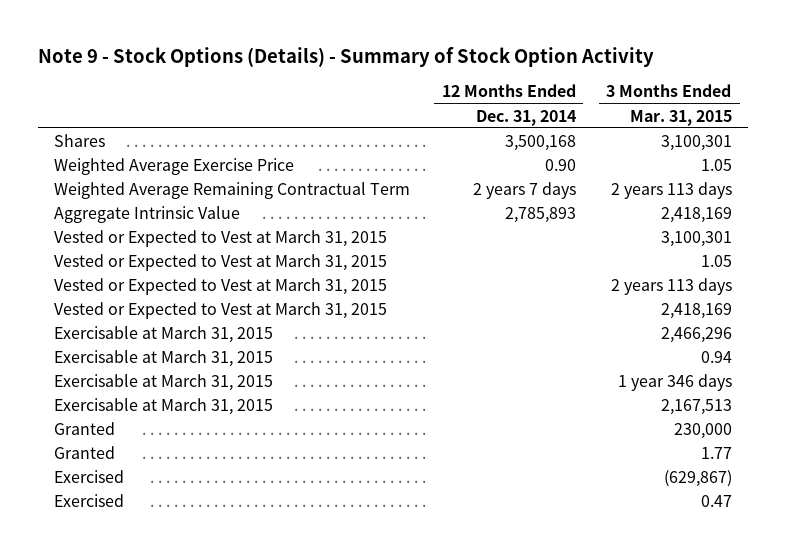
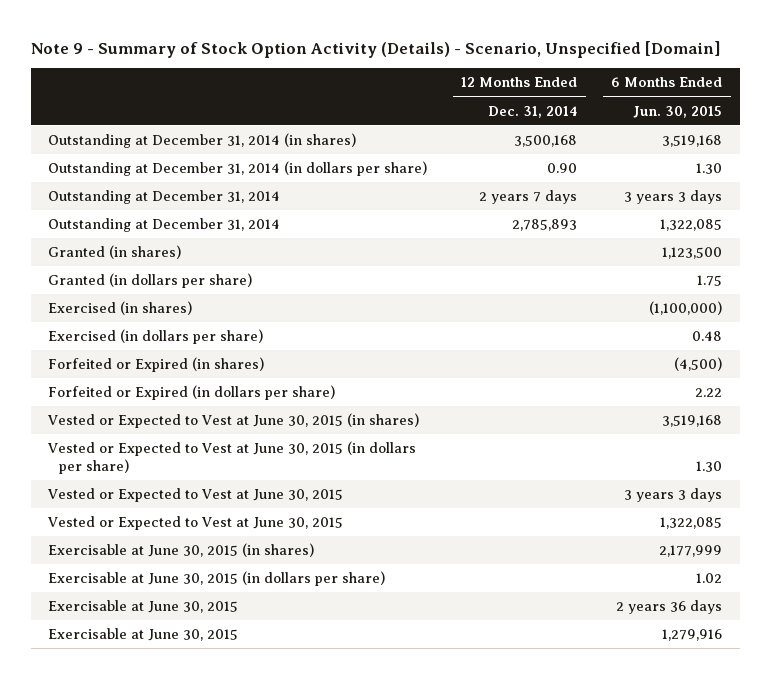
- Note 9 - Stock Options (Details) - Summary of Stock Option Activity
+ Note 9 - Summary of Stock Option Activity (Details) - Scenario, Unspecified [Domain]
- | 12 Months Ended Dec. 31, 2014 | 3 Months Ended Mar. 31, 2015
+ | 12 Months Ended Dec. 31, 2014 | 6 Months Ended Jun. 30, 2015
- Shares | 3,500,168 | 3,100,301
- Weighted Average Exercise Price | 0.90 | 1.05
- Weighted Average Remaining Contractual Term | 2 years 7 days | 2 years 113 days
- Aggregate Intrinsic Value | 2,785,893 | 2,418,169
- Vested or Expected to Vest at March 31, 2015 | | 3,100,301
- Vested or Expected to Vest at March 31, 2015 | | 1.05
- Vested or Expected to Vest at March 31, 2015 | | 2 years 113 days
- Vested or Expected to Vest at March 31, 2015 | | 2,418,169
- Exercisable at March 31, 2015 | | 2,466,296
- Exercisable at March 31, 2015 | | 0.94
- Exercisable at March 31, 2015 | | 1 year 346 days
- Exercisable at March 31, 2015 | | 2,167,513
- Granted | | 230,000
- Granted | | 1.77
- Exercised | | (629,867)
- Exercised | | 0.47
+ Outstanding at December 31, 2014 (in shares) | 3,500,168 | 3,519,168
+ Outstanding at December 31, 2014 (in dollars per share) | 0.90 | 1.30
+ Outstanding at December 31, 2014 | 2 years 7 days | 3 years 3 days
+ Outstanding at December 31, 2014 | 2,785,893 | 1,322,085
+ Granted (in shares) | | 1,123,500
+ Granted (in dollars per share) | | 1.75
+ Exercised (in shares) | | (1,100,000)
+ Exercised (in dollars per share) | | 0.48
+ Forfeited or Expired (in shares) | | (4,500)
+ Forfeited or Expired (in dollars per share) | | 2.22
+ Vested or Expected to Vest at June 30, 2015 (in shares) | | 3,519,168
+ Vested or Expected to Vest at June 30, 2015 (in dollars per share) | | 1.30
+ Vested or Expected to Vest at June 30, 2015 | | 3 years 3 days
+ Vested or Expected to Vest at June 30, 2015 | | 1,322,085
+ Exercisable at June 30, 2015 (in shares) | | 2,177,999
+ Exercisable at June 30, 2015 (in dollars per share) | | 1.02
+ Exercisable at June 30, 2015 | | 2 years 36 days
+ Exercisable at June 30, 2015 | | 1,279,916

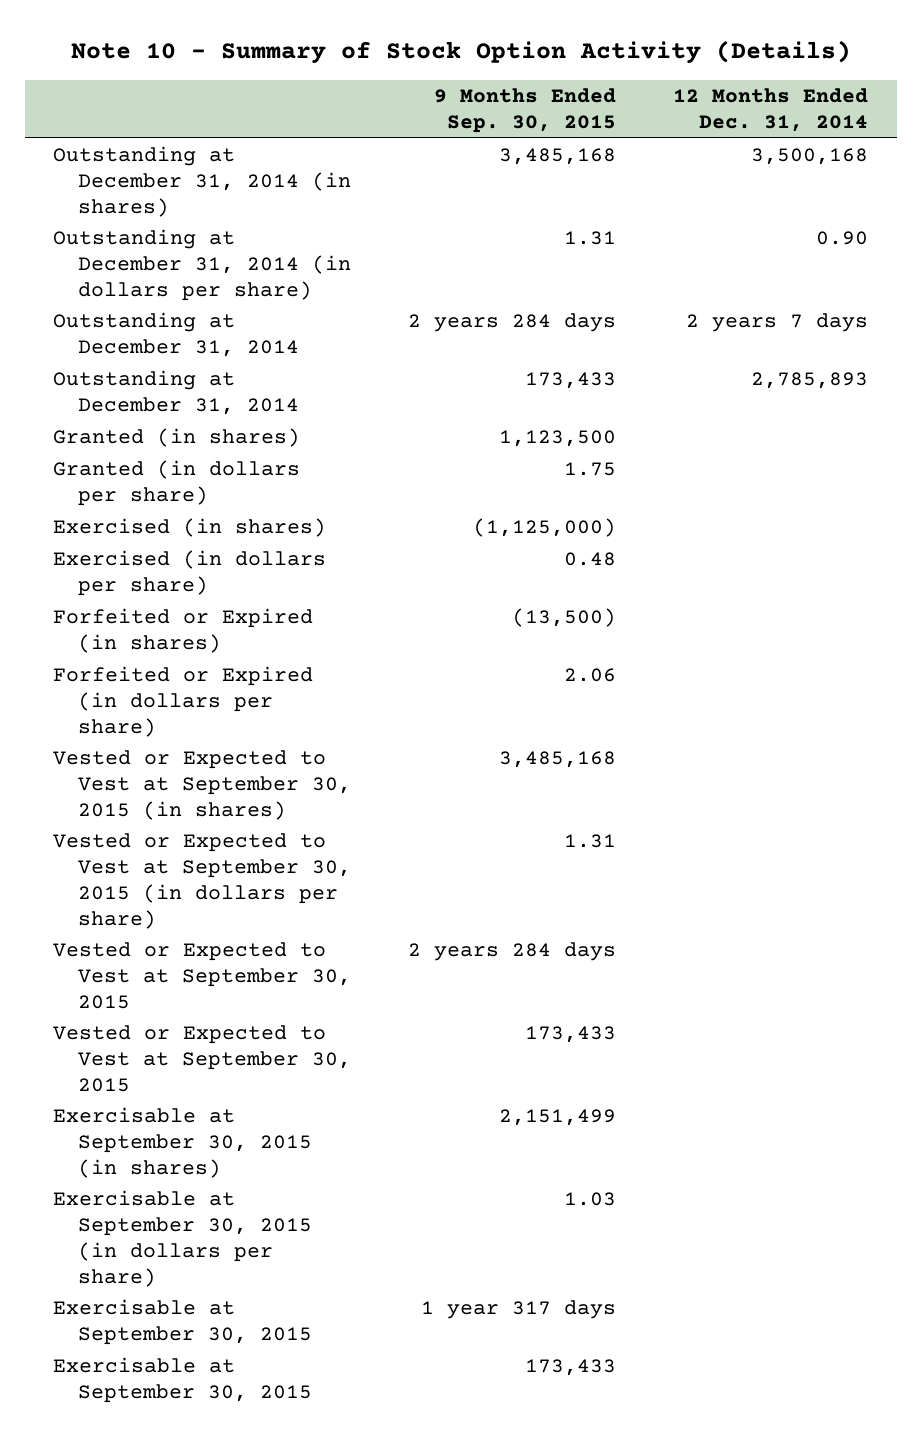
- Note 9 - Summary of Stock Option Activity (Details) - Scenario, Unspecified [Domain]
+ Note 10 - Summary of Stock Option Activity (Details)
- | 12 Months Ended Dec. 31, 2014 | 6 Months Ended Jun. 30, 2015
+ | 9 Months Ended Sep. 30, 2015 | 12 Months Ended Dec. 31, 2014
- Vested or Expected to Vest at June 30, 2015 (in shares) | | 3,519,168
- Vested or Expected to Vest at June 30, 2015 (in dollars per share) | | 1.30
- Vested or Expected to Vest at June 30, 2015 | | 3 years 3 days
- Vested or Expected to Vest at June 30, 2015 | | 1,322,085
- Exercisable at June 30, 2015 (in shares) | | 2,177,999
- Exercisable at June 30, 2015 (in dollars per share) | | 1.02
- Exercisable at June 30, 2015 | | 2 years 36 days
- Exercisable at June 30, 2015 | | 1,279,916
+ Vested or Expected to Vest at September 30, 2015 (in shares) | 3,485,168 |
+ Vested or Expected to Vest at September 30, 2015 (in dollars per share) | 1.31 |
+ Vested or Expected to Vest at September 30, 2015 | 2 years 284 days |
+ Vested or Expected to Vest at September 30, 2015 | 173,433 |
+ Exercisable at September 30, 2015 (in shares) | 2,151,499 |
+ Exercisable at September 30, 2015 (in dollars per share) | 1.03 |
+ Exercisable at September 30, 2015 | 1 year 317 days |
+ Exercisable at September 30, 2015 | 173,433 |

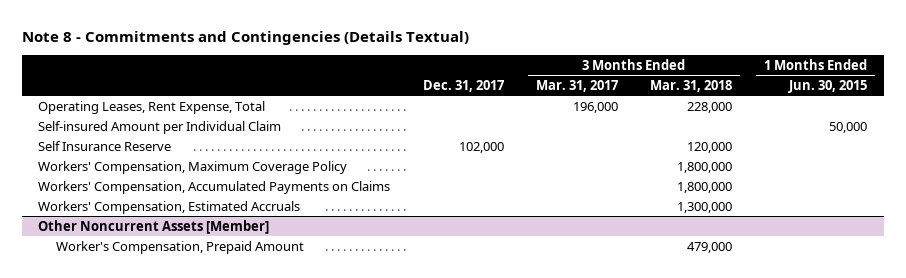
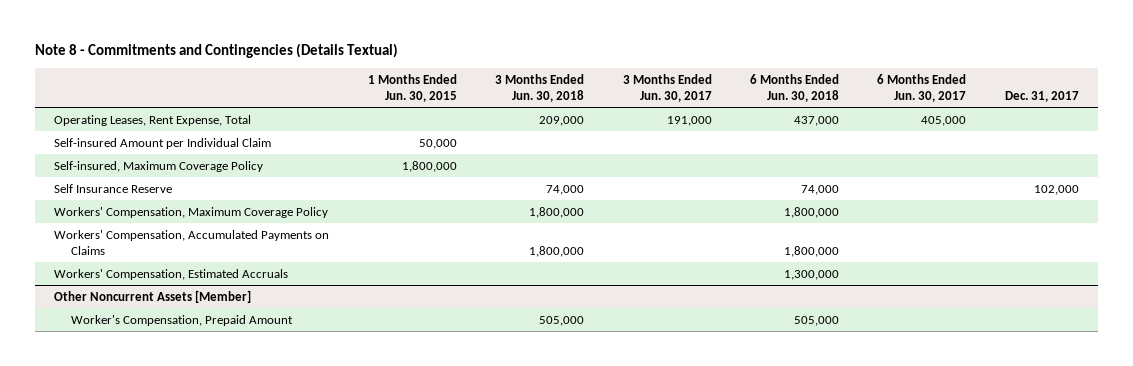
- | Dec. 31, 2017 | 3 Months Ended Mar. 31, 2017 | 3 Months Ended Mar. 31, 2018 | 1 Months Ended Jun. 30, 2015
+ | 1 Months Ended Jun. 30, 2015 | 3 Months Ended Jun. 30, 2018 | 3 Months Ended Jun. 30, 2017 | 6 Months Ended Jun. 30, 2018 | 6 Months Ended Jun. 30, 2017 | Dec. 31, 2017
+ Self-insured, Maximum Coverage Policy | 1,800,000 | | | | |

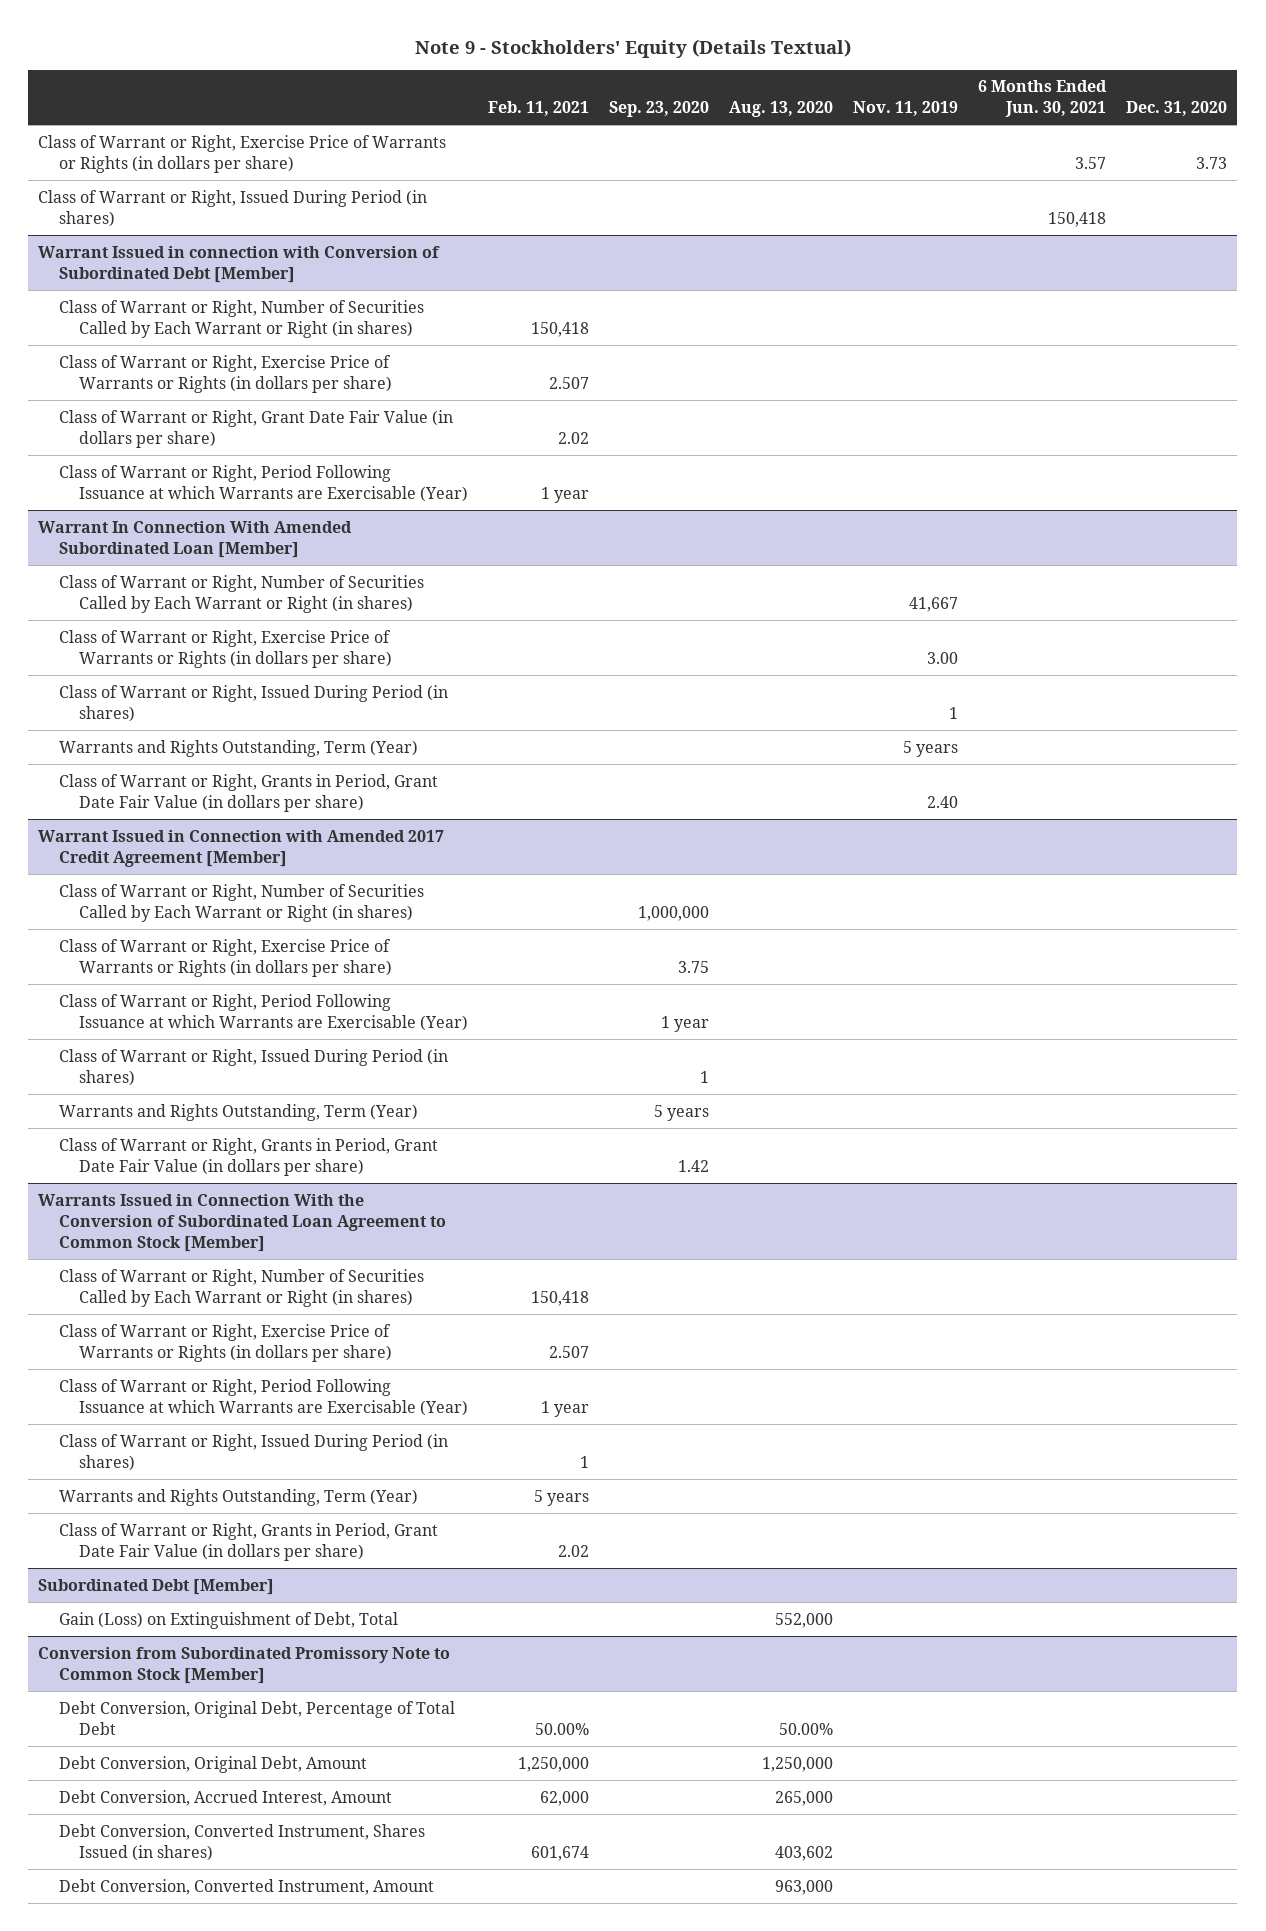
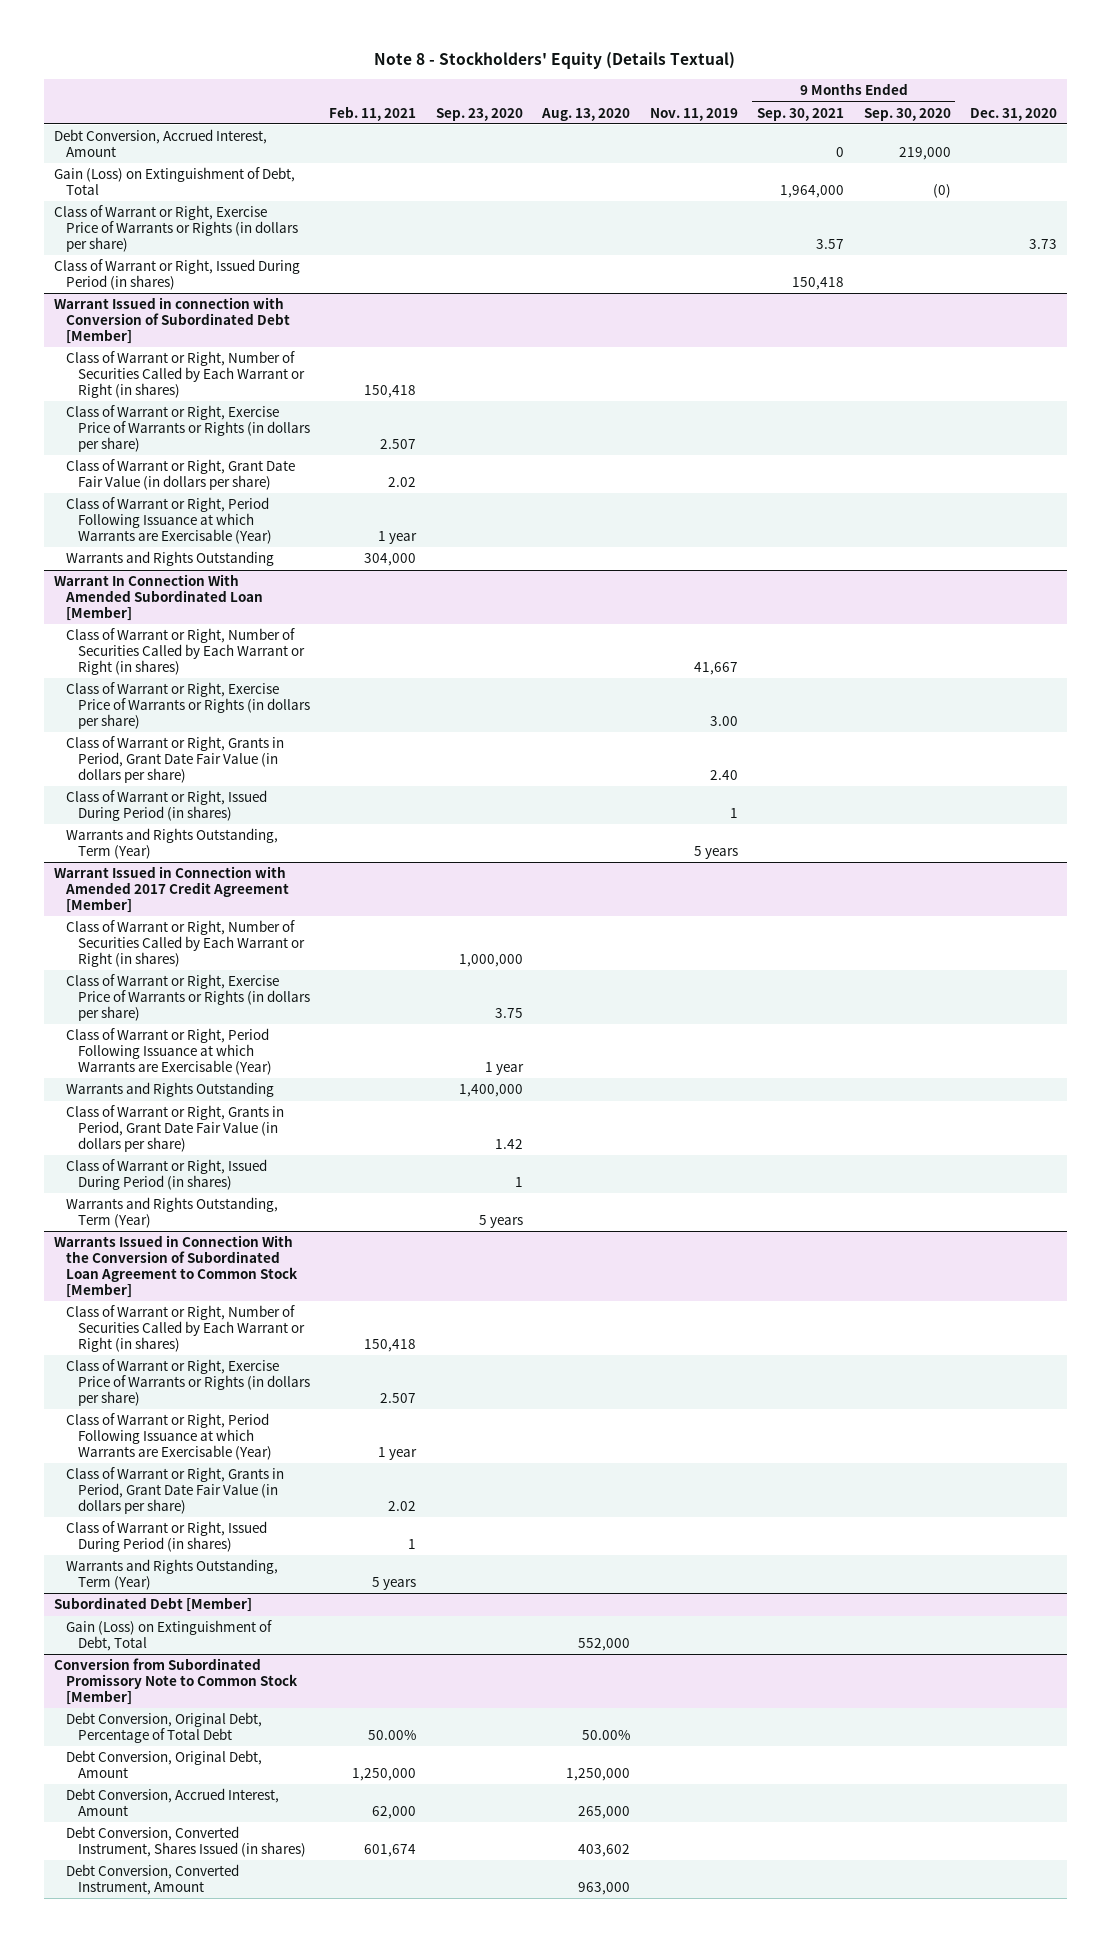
- Note 9 - Stockholders' Equity (Details Textual)
+ Note 8 - Stockholders' Equity (Details Textual)
- | Feb. 11, 2021 | Sep. 23, 2020 | Aug. 13, 2020 | Nov. 11, 2019 | 6 Months Ended Jun. 30, 2021 | Dec. 31, 2020
+ | Feb. 11, 2021 | Sep. 23, 2020 | Aug. 13, 2020 | Nov. 11, 2019 | 9 Months Ended Sep. 30, 2021 | 9 Months Ended Sep. 30, 2020 | Dec. 31, 2020
+ Debt Conversion, Accrued Interest, Amount | | | | | 0 | 219,000 |
+ Gain (Loss) on Extinguishment of Debt, Total | | | | | 1,964,000 | (0) |
@ Warrant Issued in connection with Conversion of Subordinated Debt [Member]
+ Warrants and Rights Outstanding | 304,000 | | | | | |
@ Warrant In Connection With Amended Subordinated Loan [Member]
moved up: Class of Warrant or Right, Grants in Period, Grant Date Fair Value (in dollars per share) | | | | 2.40 | | |
@ Warrant Issued in Connection with Amended 2017 Credit Agreement [Member]
+ Warrants and Rights Outstanding | | 1,400,000 | | | | |
moved up: Class of Warrant or Right, Grants in Period, Grant Date Fair Value (in dollars per share) | | 1.42 | | | | |
@ Warrants Issued in Connection With the Conversion of Subordinated Loan Agreement to Common Stock [Member]
moved up: Class of Warrant or Right, Grants in Period, Grant Date Fair Value (in dollars per share) | 2.02 | | | | | |

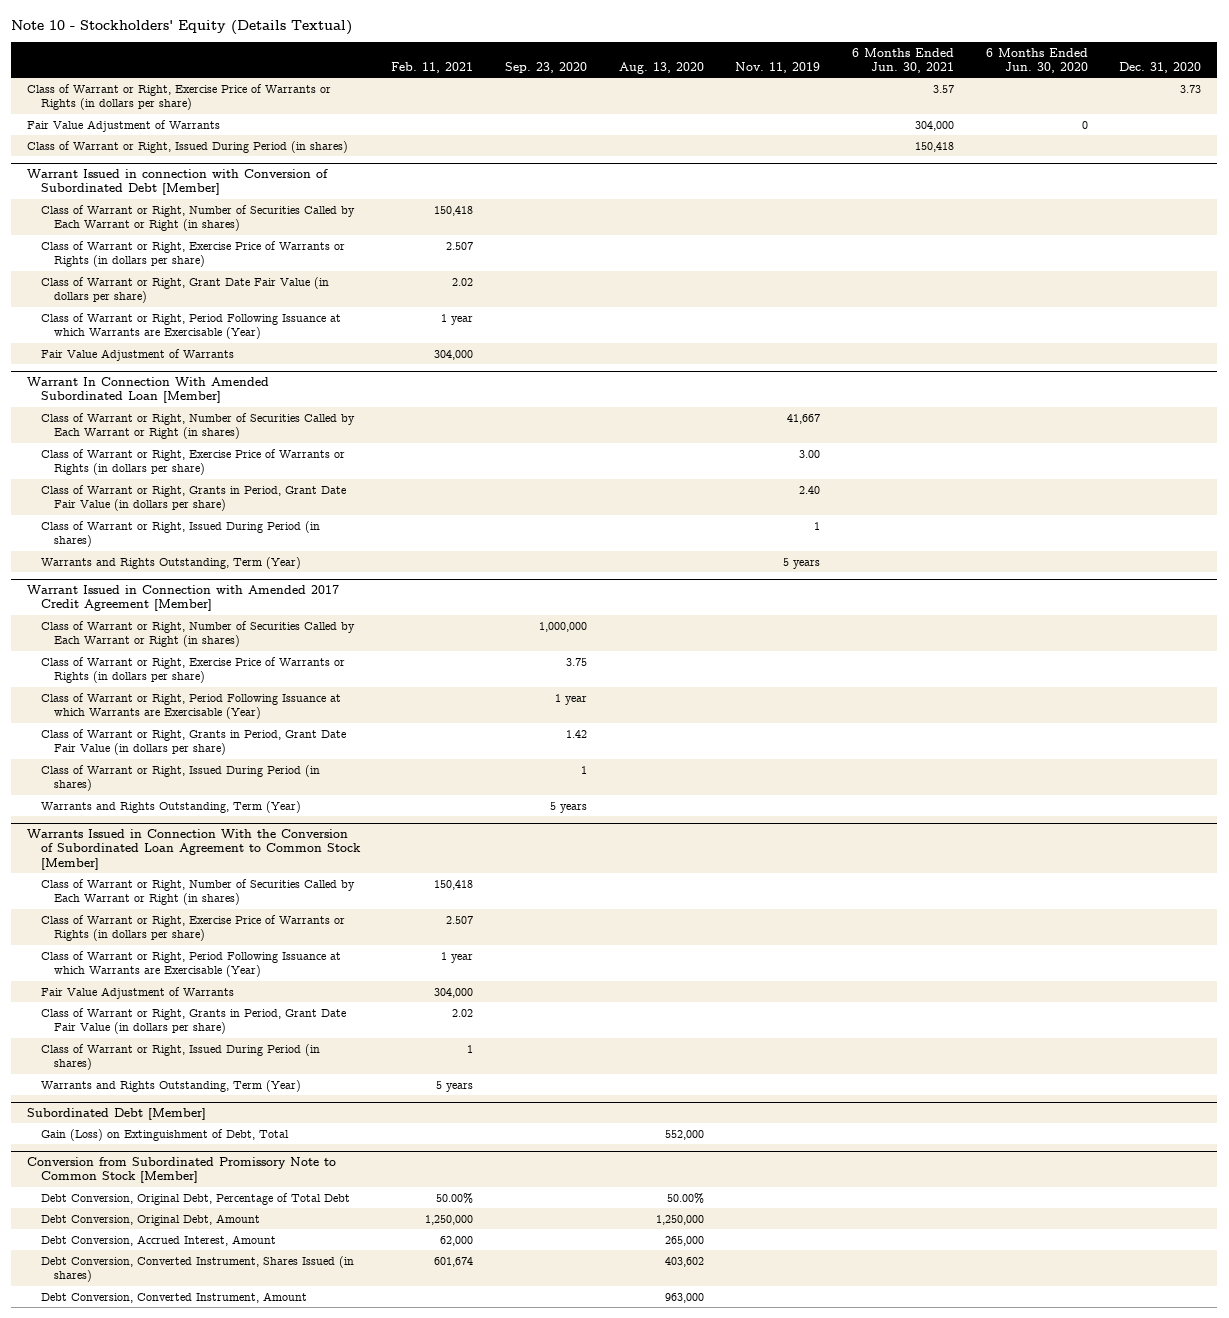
- Note 8 - Stockholders' Equity (Details Textual)
+ Note 10 - Stockholders' Equity (Details Textual)
- | Feb. 11, 2021 | Sep. 23, 2020 | Aug. 13, 2020 | Nov. 11, 2019 | 9 Months Ended Sep. 30, 2021 | 9 Months Ended Sep. 30, 2020 | Dec. 31, 2020
+ | Feb. 11, 2021 | Sep. 23, 2020 | Aug. 13, 2020 | Nov. 11, 2019 | 6 Months Ended Jun. 30, 2021 | 6 Months Ended Jun. 30, 2020 | Dec. 31, 2020
- Debt Conversion, Accrued Interest, Amount | | | | | 0 | 219,000 |
- Gain (Loss) on Extinguishment of Debt, Total | | | | | 1,964,000 | (0) |
+ Fair Value Adjustment of Warrants | | | | | 304,000 | 0 |
@ Warrant Issued in connection with Conversion of Subordinated Debt [Member]
- Warrants and Rights Outstanding | 304,000 | | | | | |
+ Fair Value Adjustment of Warrants | 304,000 | | | | | |
@ Warrant Issued in Connection with Amended 2017 Credit Agreement [Member]
- Warrants and Rights Outstanding | | 1,400,000 | | | | |
@ Warrants Issued in Connection With the Conversion of Subordinated Loan Agreement to Common Stock [Member]
+ Fair Value Adjustment of Warrants | 304,000 | | | | | |

